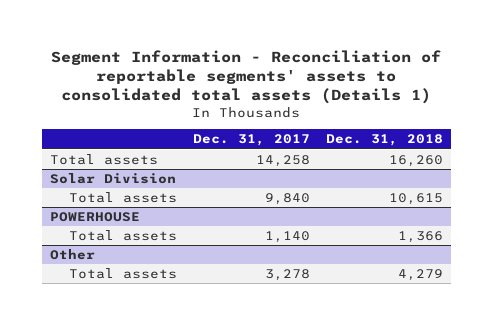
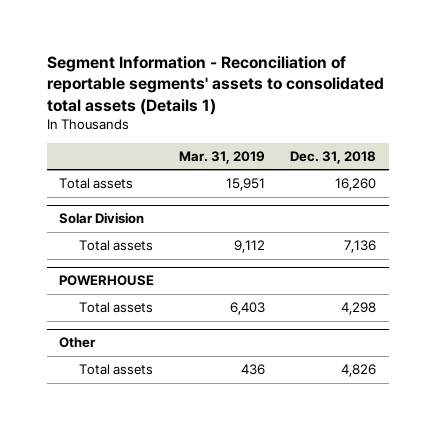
- | Dec. 31, 2017 | Dec. 31, 2018
+ | Mar. 31, 2019 | Dec. 31, 2018
@ Solar Division
- Total assets | 9,840 | 10,615
+ Total assets | 9,112 | 7,136
@ POWERHOUSE
- Total assets | 1,140 | 1,366
+ Total assets | 6,403 | 4,298
@ Other
- Total assets | 3,278 | 4,279
+ Total assets | 436 | 4,826

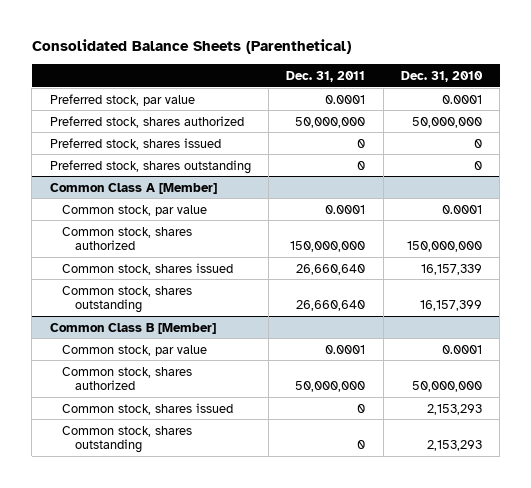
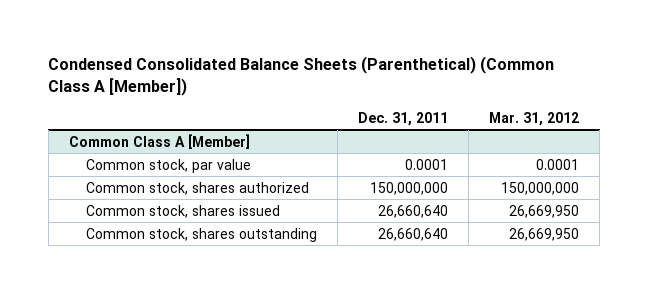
- Consolidated Balance Sheets (Parenthetical)
+ Condensed Consolidated Balance Sheets (Parenthetical) (Common Class A [Member])
- | Dec. 31, 2011 | Dec. 31, 2010
+ | Dec. 31, 2011 | Mar. 31, 2012
- Preferred stock, par value | 0.0001 | 0.0001
- Preferred stock, shares authorized | 50,000,000 | 50,000,000
- Preferred stock, shares issued | 0 | 0
- Preferred stock, shares outstanding | 0 | 0
- Common Class B [Member]
- Common stock, par value | 0.0001 | 0.0001
- Common stock, shares authorized | 50,000,000 | 50,000,000
- Common stock, shares issued | 0 | 2,153,293
- Common stock, shares outstanding | 0 | 2,153,293

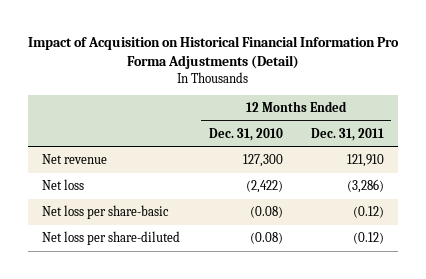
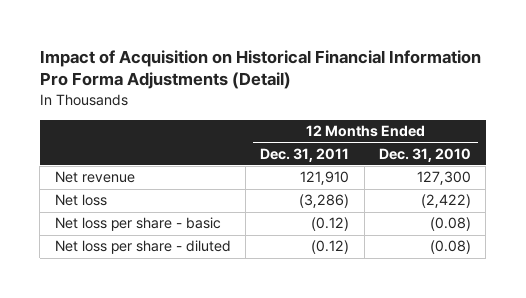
- | 12 Months Ended Dec. 31, 2010 | 12 Months Ended Dec. 31, 2011
+ | 12 Months Ended Dec. 31, 2011 | 12 Months Ended Dec. 31, 2010
- Net loss per share-basic | (0.08) | (0.12)
- Net loss per share-diluted | (0.08) | (0.12)
+ Net loss per share - basic | (0.12) | (0.08)
+ Net loss per share - diluted | (0.12) | (0.08)

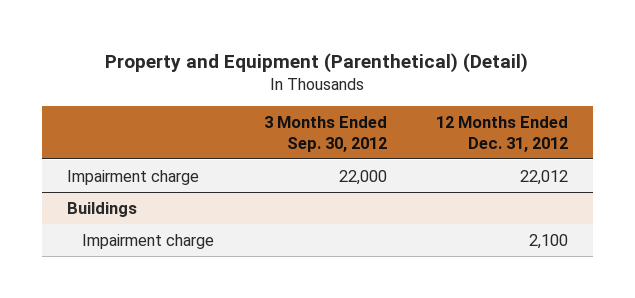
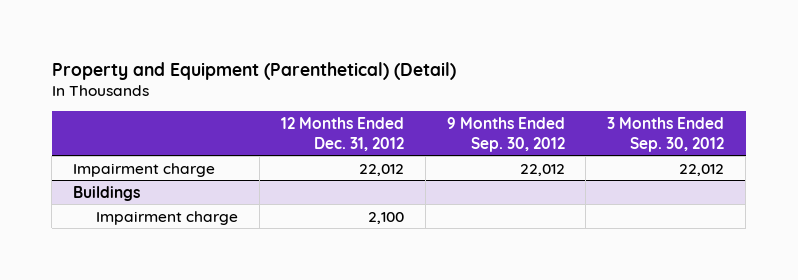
- | 3 Months Ended Sep. 30, 2012 | 12 Months Ended Dec. 31, 2012
+ | 12 Months Ended Dec. 31, 2012 | 9 Months Ended Sep. 30, 2012 | 3 Months Ended Sep. 30, 2012
- Impairment charge | 22,000 | 22,012
+ Impairment charge | 22,012 | 22,012 | 22,012

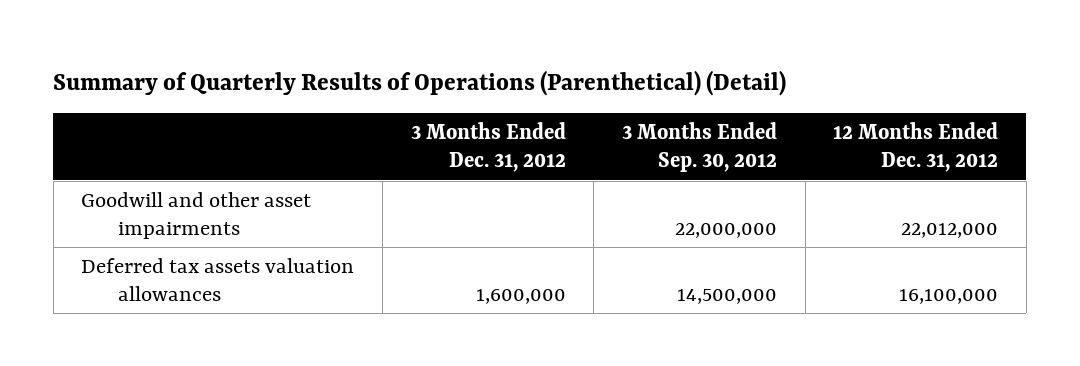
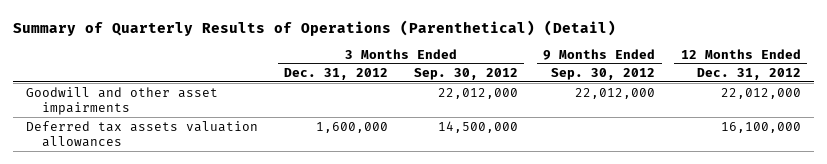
- | 3 Months Ended Dec. 31, 2012 | 3 Months Ended Sep. 30, 2012 | 12 Months Ended Dec. 31, 2012
+ | 3 Months Ended Dec. 31, 2012 | 3 Months Ended Sep. 30, 2012 | 9 Months Ended Sep. 30, 2012 | 12 Months Ended Dec. 31, 2012
- Goodwill and other asset impairments | | 22,000,000 | 22,012,000
+ Goodwill and other asset impairments | | 22,012,000 | 22,012,000 | 22,012,000

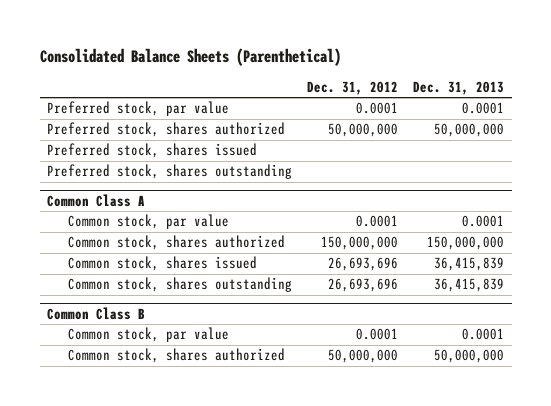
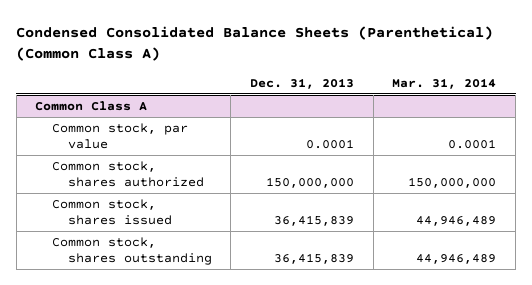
- Consolidated Balance Sheets (Parenthetical)
+ Condensed Consolidated Balance Sheets (Parenthetical) (Common Class A)
- | Dec. 31, 2012 | Dec. 31, 2013
+ | Dec. 31, 2013 | Mar. 31, 2014
- Preferred stock, par value | 0.0001 | 0.0001
- Preferred stock, shares authorized | 50,000,000 | 50,000,000
- Preferred stock, shares issued
- Preferred stock, shares outstanding
- Common Class B
- Common stock, par value | 0.0001 | 0.0001
- Common stock, shares authorized | 50,000,000 | 50,000,000

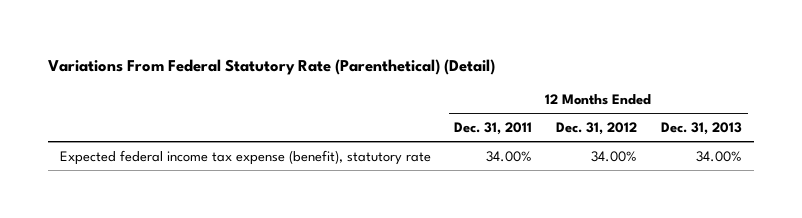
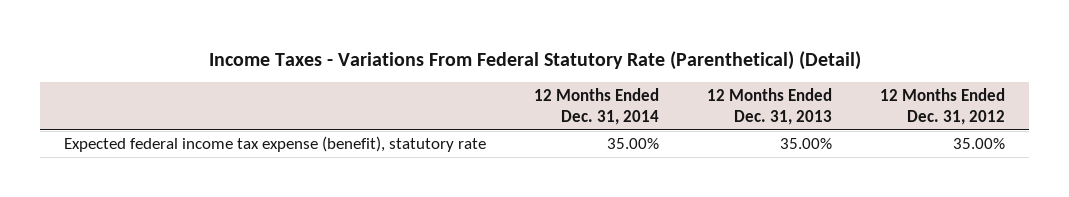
- Variations From Federal Statutory Rate (Parenthetical) (Detail)
+ Income Taxes - Variations From Federal Statutory Rate (Parenthetical) (Detail)
- | 12 Months Ended Dec. 31, 2011 | 12 Months Ended Dec. 31, 2012 | 12 Months Ended Dec. 31, 2013
+ | 12 Months Ended Dec. 31, 2014 | 12 Months Ended Dec. 31, 2013 | 12 Months Ended Dec. 31, 2012
- Expected federal income tax expense (benefit), statutory rate | 34.00% | 34.00% | 34.00%
+ Expected federal income tax expense (benefit), statutory rate | 35.00% | 35.00% | 35.00%

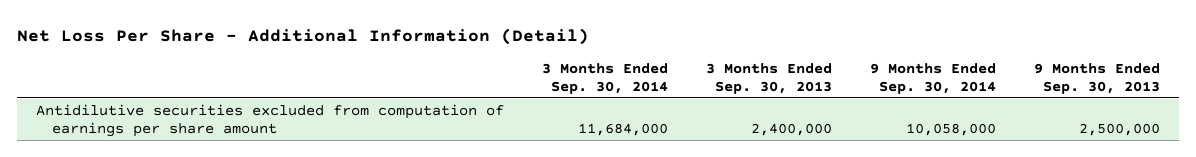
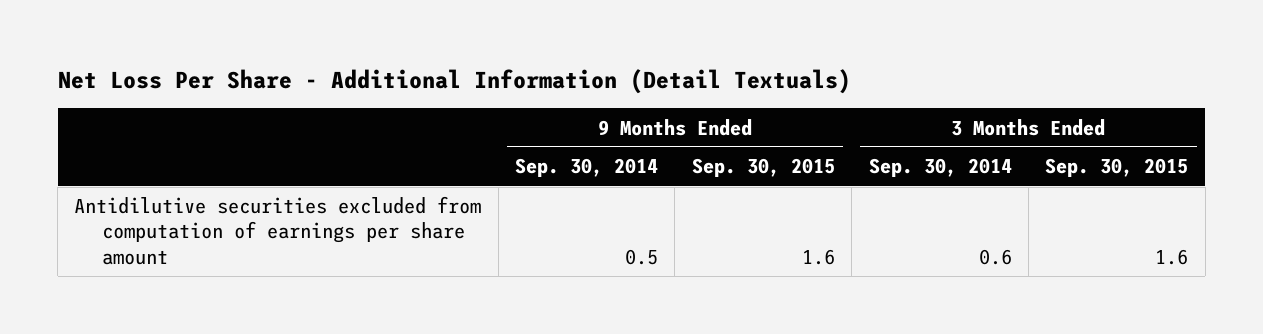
- Net Loss Per Share - Additional Information (Detail)
+ Net Loss Per Share - Additional Information (Detail Textuals)
- | 3 Months Ended Sep. 30, 2014 | 3 Months Ended Sep. 30, 2013 | 9 Months Ended Sep. 30, 2014 | 9 Months Ended Sep. 30, 2013
+ | 9 Months Ended Sep. 30, 2014 | 9 Months Ended Sep. 30, 2015 | 3 Months Ended Sep. 30, 2014 | 3 Months Ended Sep. 30, 2015
- Antidilutive securities excluded from computation of earnings per share amount | 11,684,000 | 2,400,000 | 10,058,000 | 2,500,000
+ Antidilutive securities excluded from computation of earnings per share amount | 0.5 | 1.6 | 0.6 | 1.6

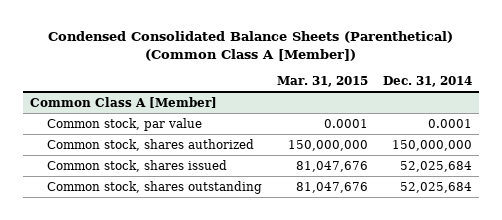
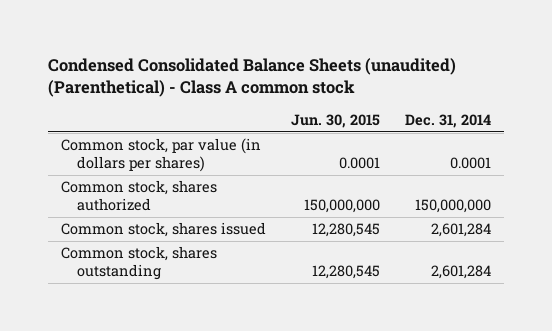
- Condensed Consolidated Balance Sheets (Parenthetical) (Common Class A [Member])
+ Condensed Consolidated Balance Sheets (unaudited) (Parenthetical) - Class A common stock
- | Mar. 31, 2015 | Dec. 31, 2014
+ | Jun. 30, 2015 | Dec. 31, 2014
- Common Class A [Member]
- Common stock, par value | 0.0001 | 0.0001
+ Common stock, par value (in dollars per shares) | 0.0001 | 0.0001
- Common stock, shares issued | 81,047,676 | 52,025,684
- Common stock, shares outstanding | 81,047,676 | 52,025,684
+ Common stock, shares issued | 12,280,545 | 2,601,284
+ Common stock, shares outstanding | 12,280,545 | 2,601,284

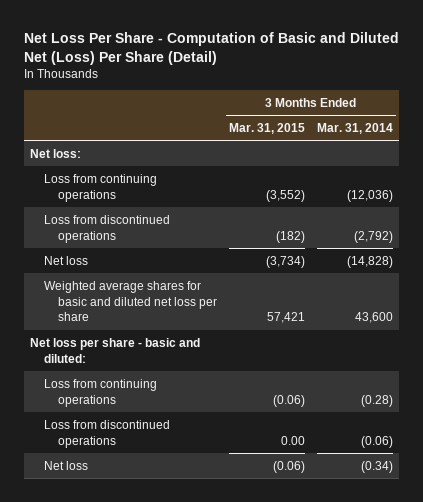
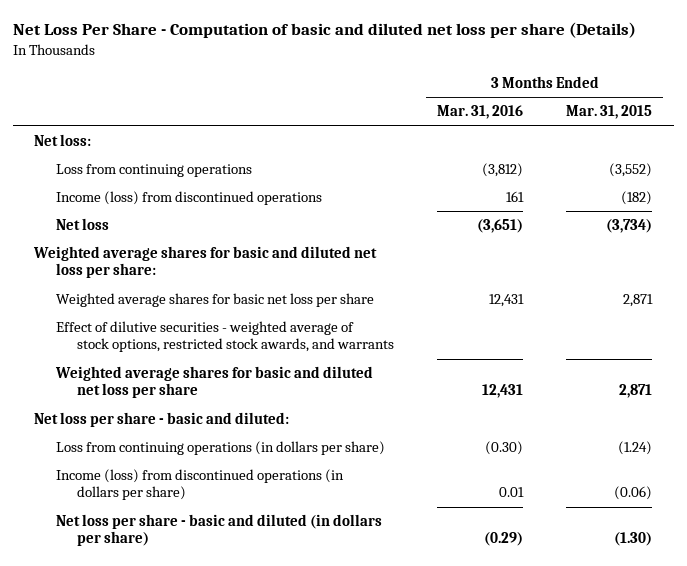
- Net Loss Per Share - Computation of Basic and Diluted Net (Loss) Per Share (Detail)
+ Net Loss Per Share - Computation of basic and diluted net loss per share (Details)
- | 3 Months Ended Mar. 31, 2015 | 3 Months Ended Mar. 31, 2014
+ | 3 Months Ended Mar. 31, 2016 | 3 Months Ended Mar. 31, 2015
- Loss from discontinued operations | (182) | (2,792)
+ Income (loss) from discontinued operations | 161 | (182)
- Weighted average shares for basic and diluted net loss per share | 57,421 | 43,600
+ Weighted average shares for basic and diluted net loss per share:
+ Weighted average shares for basic net loss per share | 12,431 | 2,871
+ Effect of dilutive securities - weighted average of stock options, restricted stock awards, and warrants
+ Weighted average shares for basic and diluted net loss per share | 12,431 | 2,871
- Loss from continuing operations | (0.06) | (0.28)
- Loss from discontinued operations | 0.00 | (0.06)
- Net loss | (0.06) | (0.34)
+ Loss from continuing operations (in dollars per share) | (0.30) | (1.24)
+ Income (loss) from discontinued operations (in dollars per share) | 0.01 | (0.06)
+ Net loss per share - basic and diluted (in dollars per share) | (0.29) | (1.30)

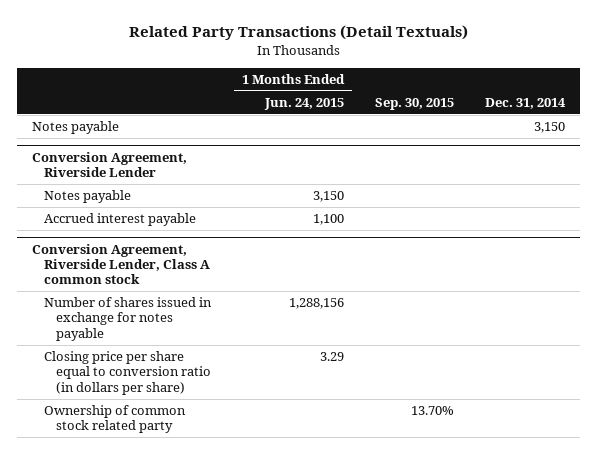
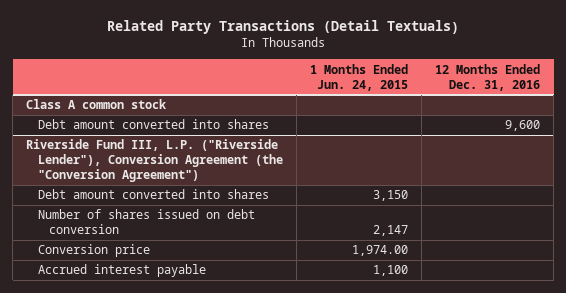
- | 1 Months Ended Jun. 24, 2015 | Sep. 30, 2015 | Dec. 31, 2014
+ | 1 Months Ended Jun. 24, 2015 | 12 Months Ended Dec. 31, 2016
- Notes payable | | | 3,150
- Conversion Agreement, Riverside Lender
- Notes payable | 3,150 | |
+ Class A common stock
+ Debt amount converted into shares | | 9,600
+ Riverside Fund III, L.P. ("Riverside Lender"), Conversion Agreement (the "Conversion Agreement")
+ Debt amount converted into shares | 3,150 |
+ Number of shares issued on debt conversion | 2,147 |
+ Conversion price | 1,974.00 |
- Conversion Agreement, Riverside Lender, Class A common stock
- Number of shares issued in exchange for notes payable | 1,288,156 | |
- Closing price per share equal to conversion ratio (in dollars per share) | 3.29 | |
- Ownership of common stock related party | | 13.70% |

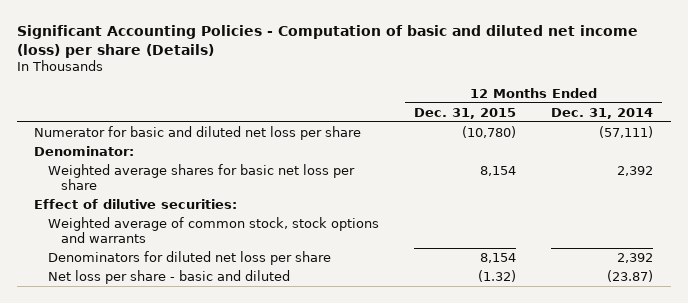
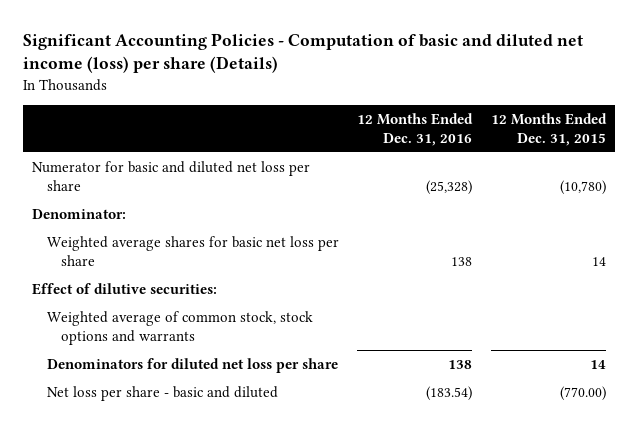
- | 12 Months Ended Dec. 31, 2015 | 12 Months Ended Dec. 31, 2014
+ | 12 Months Ended Dec. 31, 2016 | 12 Months Ended Dec. 31, 2015
- Weighted average shares for basic net loss per share | 8,154 | 2,392
+ Weighted average shares for basic net loss per share | 138 | 14
- Denominators for diluted net loss per share | 8,154 | 2,392
- Net loss per share - basic and diluted | (1.32) | (23.87)
+ Denominators for diluted net loss per share | 138 | 14
+ Net loss per share - basic and diluted | (183.54) | (770.00)

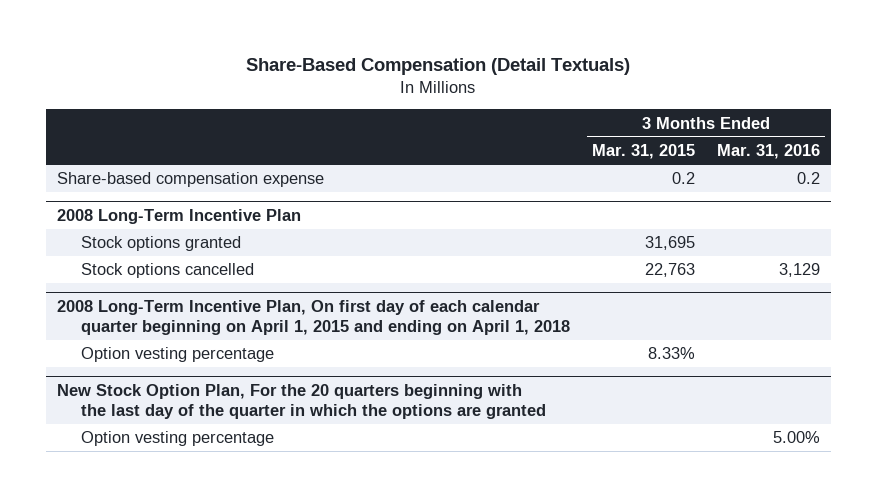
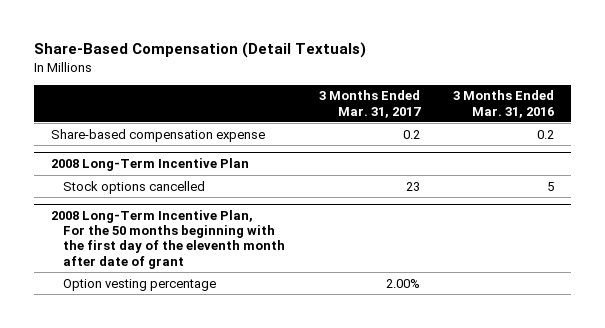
- | 3 Months Ended Mar. 31, 2015 | 3 Months Ended Mar. 31, 2016
+ | 3 Months Ended Mar. 31, 2017 | 3 Months Ended Mar. 31, 2016
@ 2008 Long-Term Incentive Plan
- Stock options granted | 31,695 |
- Stock options cancelled | 22,763 | 3,129
- 2008 Long-Term Incentive Plan, On first day of each calendar quarter beginning on April 1, 2015 and ending on April 1, 2018
@ 2008 Long-Term Incentive Plan
+ Stock options cancelled | 23 | 5
+ 2008 Long-Term Incentive Plan, For the 50 months beginning with the first day of the eleventh month after date of grant
- New Stock Option Plan, For the 20 quarters beginning with the last day of the quarter in which the options are granted
- Option vesting percentage | | 5.00%

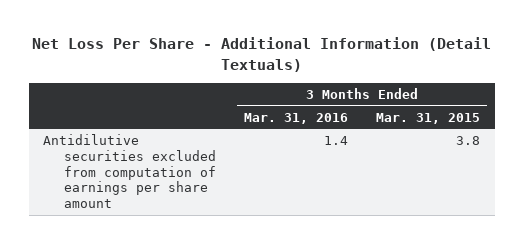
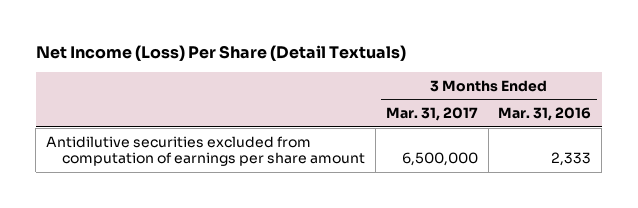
- Net Loss Per Share - Additional Information (Detail Textuals)
+ Net Income (Loss) Per Share (Detail Textuals)
- | 3 Months Ended Mar. 31, 2016 | 3 Months Ended Mar. 31, 2015
+ | 3 Months Ended Mar. 31, 2017 | 3 Months Ended Mar. 31, 2016
- Antidilutive securities excluded from computation of earnings per share amount | 1.4 | 3.8
+ Antidilutive securities excluded from computation of earnings per share amount | 6,500,000 | 2,333

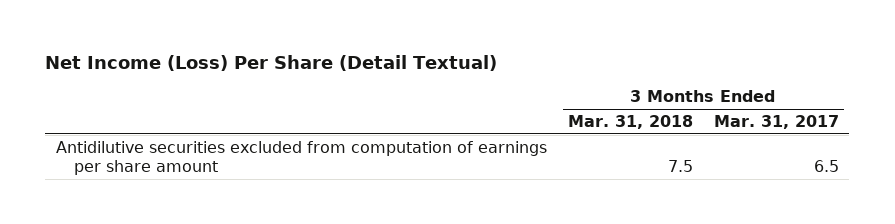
- Net Income (Loss) Per Share (Detail Textuals)
+ Net Income (Loss) Per Share (Detail Textual)
- | 3 Months Ended Mar. 31, 2017 | 3 Months Ended Mar. 31, 2016
+ | 3 Months Ended Mar. 31, 2018 | 3 Months Ended Mar. 31, 2017
- Antidilutive securities excluded from computation of earnings per share amount | 6,500,000 | 2,333
+ Antidilutive securities excluded from computation of earnings per share amount | 7.5 | 6.5

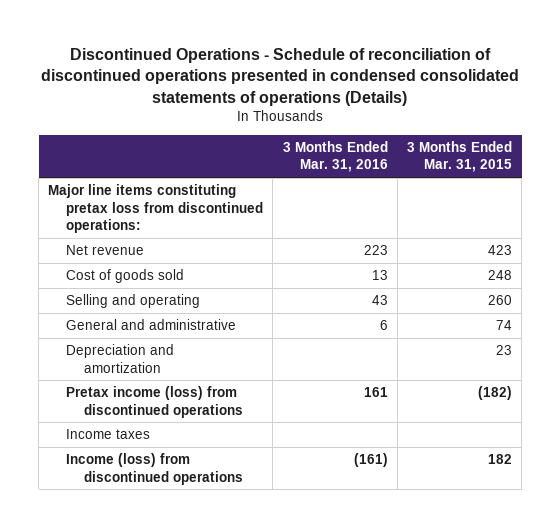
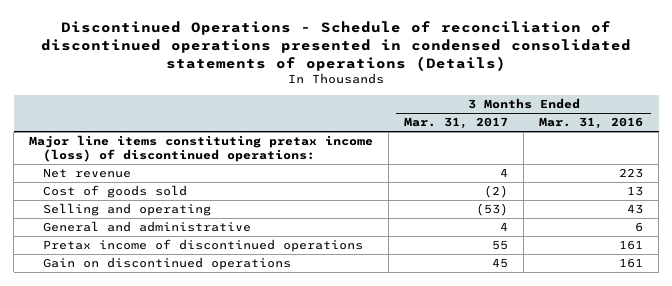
- | 3 Months Ended Mar. 31, 2016 | 3 Months Ended Mar. 31, 2015
+ | 3 Months Ended Mar. 31, 2017 | 3 Months Ended Mar. 31, 2016
- Major line items constituting pretax loss from discontinued operations:
+ Major line items constituting pretax income (loss) of discontinued operations:
- Depreciation and amortization | | 23
- Pretax income (loss) from discontinued operations | 161 | (182)
- Income taxes
- Income (loss) from discontinued operations | (161) | 182
+ Pretax income of discontinued operations | 55 | 161
+ Gain on discontinued operations | 45 | 161

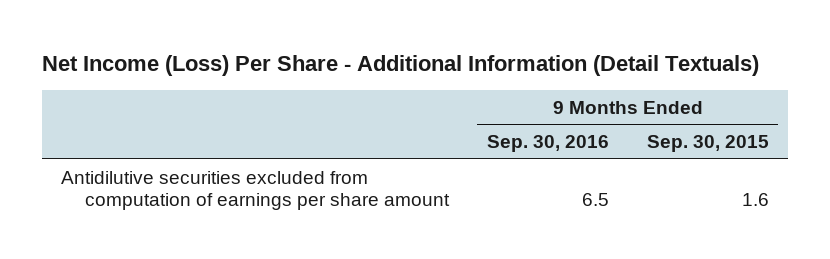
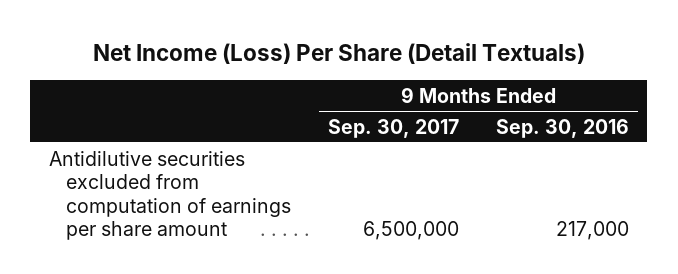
- Net Income (Loss) Per Share - Additional Information (Detail Textuals)
+ Net Income (Loss) Per Share (Detail Textuals)
- | 9 Months Ended Sep. 30, 2016 | 9 Months Ended Sep. 30, 2015
+ | 9 Months Ended Sep. 30, 2017 | 9 Months Ended Sep. 30, 2016
- Antidilutive securities excluded from computation of earnings per share amount | 6.5 | 1.6
+ Antidilutive securities excluded from computation of earnings per share amount | 6,500,000 | 217,000

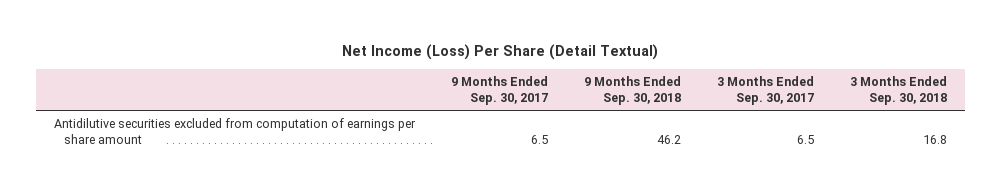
- Net Income (Loss) Per Share (Detail Textuals)
+ Net Income (Loss) Per Share (Detail Textual)
- | 9 Months Ended Sep. 30, 2017 | 9 Months Ended Sep. 30, 2016
+ | 9 Months Ended Sep. 30, 2017 | 9 Months Ended Sep. 30, 2018 | 3 Months Ended Sep. 30, 2017 | 3 Months Ended Sep. 30, 2018
- Antidilutive securities excluded from computation of earnings per share amount | 6,500,000 | 217,000
+ Antidilutive securities excluded from computation of earnings per share amount | 6.5 | 46.2 | 6.5 | 16.8

